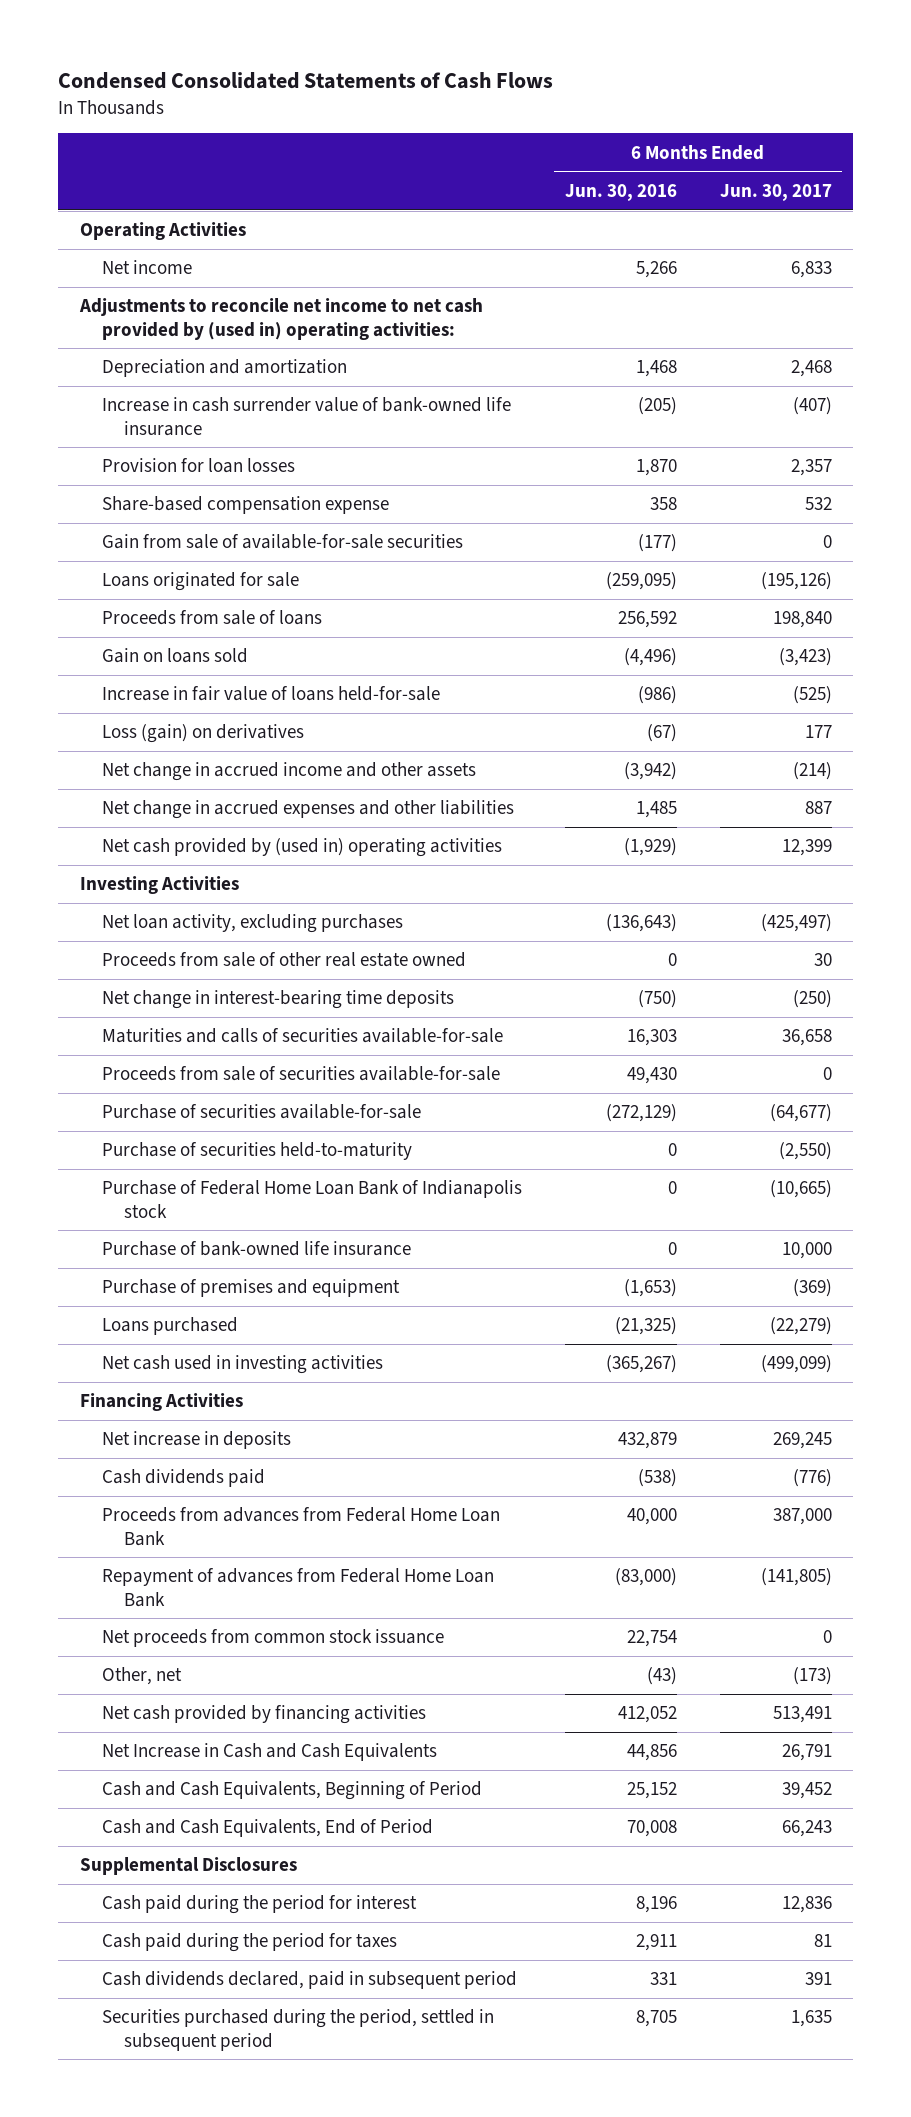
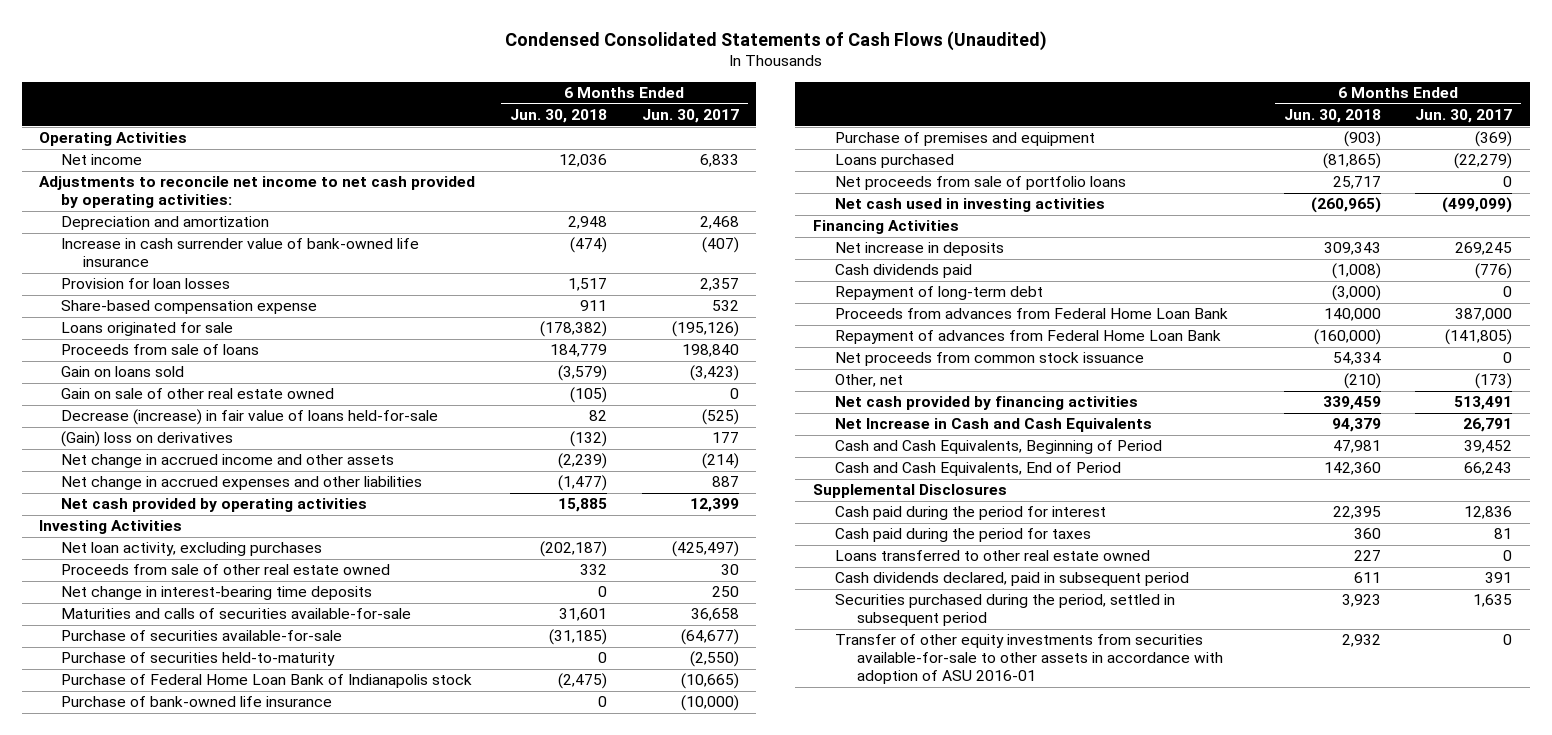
- Condensed Consolidated Statements of Cash Flows
+ Condensed Consolidated Statements of Cash Flows (Unaudited)
- | 6 Months Ended Jun. 30, 2016 | 6 Months Ended Jun. 30, 2017
+ | 6 Months Ended Jun. 30, 2018 | 6 Months Ended Jun. 30, 2017
- Adjustments to reconcile net income to net cash provided by (used in) operating activities:
+ Adjustments to reconcile net income to net cash provided by operating activities:
- Gain from sale of available-for-sale securities | (177) | 0
- Increase in fair value of loans held-for-sale | (986) | (525)
- Loss (gain) on derivatives | (67) | 177
+ Gain on sale of other real estate owned | (105) | 0
+ Decrease (increase) in fair value of loans held-for-sale | 82 | (525)
+ (Gain) loss on derivatives | (132) | 177
- Net cash provided by (used in) operating activities | (1,929) | 12,399
+ Net cash provided by operating activities | 15,885 | 12,399
- Net change in interest-bearing time deposits | (750) | (250)
+ Net change in interest-bearing time deposits | 0 | 250
- Proceeds from sale of securities available-for-sale | 49,430 | 0
- Purchase of bank-owned life insurance | 0 | 10,000
+ Purchase of bank-owned life insurance | 0 | (10,000)
+ Net proceeds from sale of portfolio loans | 25,717 | 0
+ Repayment of long-term debt | (3,000) | 0
+ Loans transferred to other real estate owned | 227 | 0
+ Transfer of other equity investments from securities available-for-sale to other assets in accordance with adoption of ASU 2016-01 | 2,932 | 0

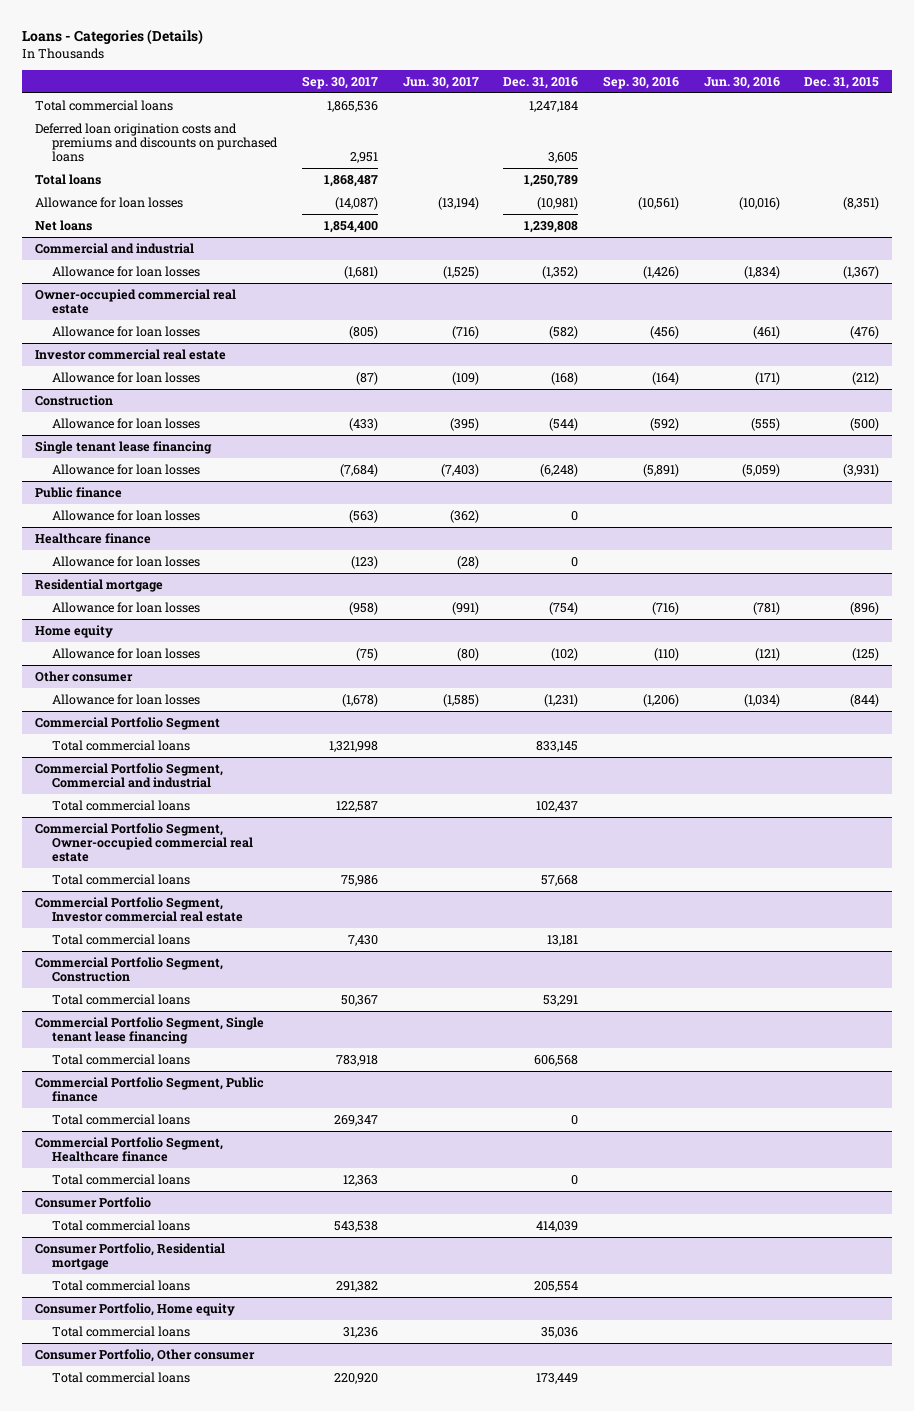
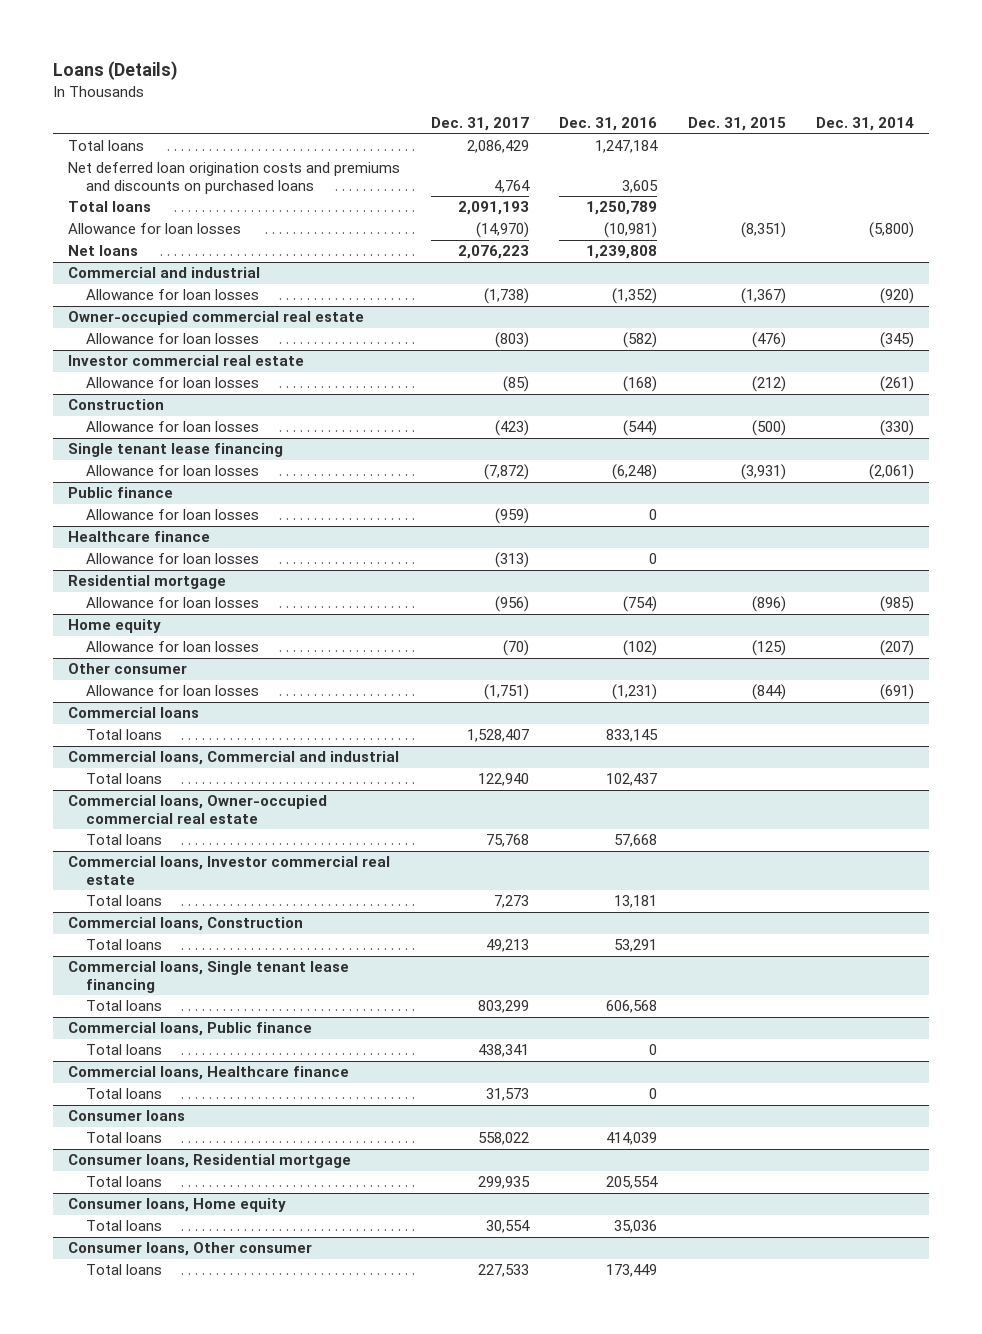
- Loans - Categories (Details)
+ Loans (Details)
- | Sep. 30, 2017 | Jun. 30, 2017 | Dec. 31, 2016 | Sep. 30, 2016 | Jun. 30, 2016 | Dec. 31, 2015
+ | Dec. 31, 2017 | Dec. 31, 2016 | Dec. 31, 2015 | Dec. 31, 2014
- Total commercial loans | 1,865,536 | | 1,247,184 | | |
- Deferred loan origination costs and premiums and discounts on purchased loans | 2,951 | | 3,605 | | |
+ Total loans | 2,086,429 | 1,247,184 | |
+ Net deferred loan origination costs and premiums and discounts on purchased loans | 4,764 | 3,605 | |
- Commercial Portfolio Segment
- Total commercial loans | 1,321,998 | | 833,145 | | |
- Commercial Portfolio Segment, Commercial and industrial
- Total commercial loans | 122,587 | | 102,437 | | |
- Commercial Portfolio Segment, Owner-occupied commercial real estate
- Total commercial loans | 75,986 | | 57,668 | | |
- Commercial Portfolio Segment, Investor commercial real estate
- Total commercial loans | 7,430 | | 13,181 | | |
- Commercial Portfolio Segment, Construction
- Total commercial loans | 50,367 | | 53,291 | | |
- Commercial Portfolio Segment, Single tenant lease financing
- Total commercial loans | 783,918 | | 606,568 | | |
- Commercial Portfolio Segment, Public finance
- Total commercial loans | 269,347 | | 0 | | |
- Commercial Portfolio Segment, Healthcare finance
- Total commercial loans | 12,363 | | 0 | | |
- Consumer Portfolio
- Total commercial loans | 543,538 | | 414,039 | | |
- Consumer Portfolio, Residential mortgage
- Total commercial loans | 291,382 | | 205,554 | | |
- Consumer Portfolio, Home equity
- Total commercial loans | 31,236 | | 35,036 | | |
- Consumer Portfolio, Other consumer
- Total commercial loans | 220,920 | | 173,449 | | |
+ Commercial loans
+ Total loans | 1,528,407 | 833,145 | |
+ Commercial loans, Commercial and industrial
+ Total loans | 122,940 | 102,437 | |
+ Commercial loans, Owner-occupied commercial real estate
+ Total loans | 75,768 | 57,668 | |
+ Commercial loans, Investor commercial real estate
+ Total loans | 7,273 | 13,181 | |
+ Commercial loans, Construction
+ Total loans | 49,213 | 53,291 | |
+ Commercial loans, Single tenant lease financing
+ Total loans | 803,299 | 606,568 | |
+ Commercial loans, Public finance
+ Total loans | 438,341 | 0 | |
+ Commercial loans, Healthcare finance
+ Total loans | 31,573 | 0 | |
+ Consumer loans
+ Total loans | 558,022 | 414,039 | |
+ Consumer loans, Residential mortgage
+ Total loans | 299,935 | 205,554 | |
+ Consumer loans, Home equity
+ Total loans | 30,554 | 35,036 | |
+ Consumer loans, Other consumer
+ Total loans | 227,533 | 173,449 | |

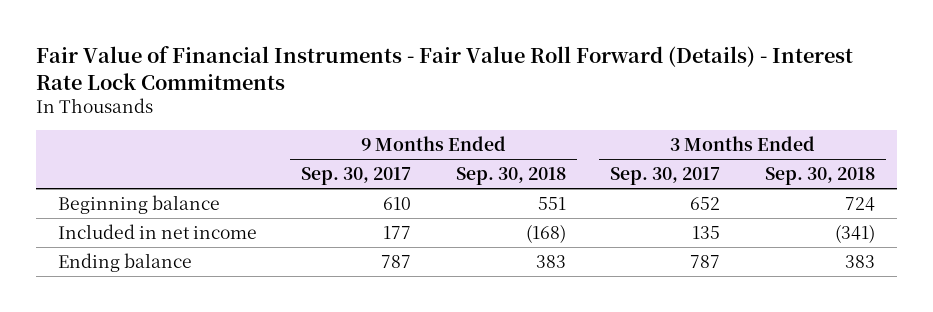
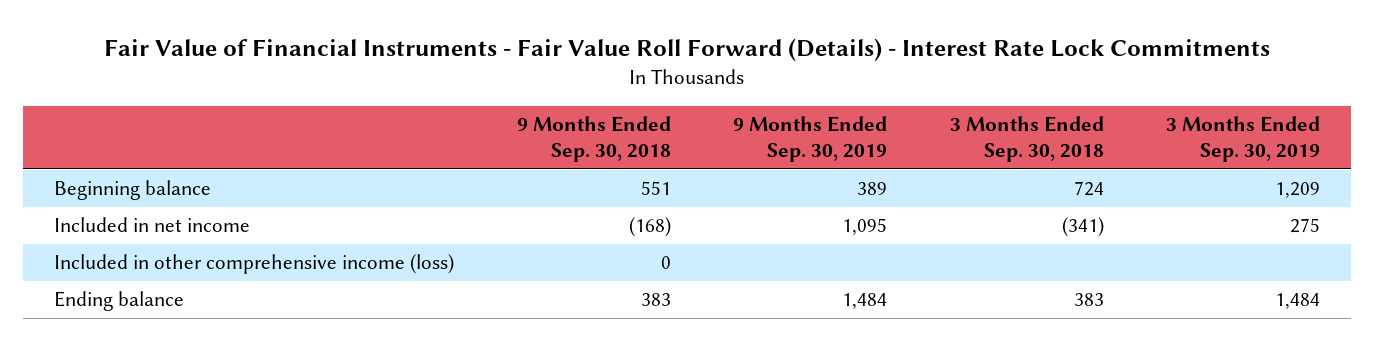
- | 9 Months Ended Sep. 30, 2017 | 9 Months Ended Sep. 30, 2018 | 3 Months Ended Sep. 30, 2017 | 3 Months Ended Sep. 30, 2018
+ | 9 Months Ended Sep. 30, 2018 | 9 Months Ended Sep. 30, 2019 | 3 Months Ended Sep. 30, 2018 | 3 Months Ended Sep. 30, 2019
+ Included in other comprehensive income (loss) | 0 | | |

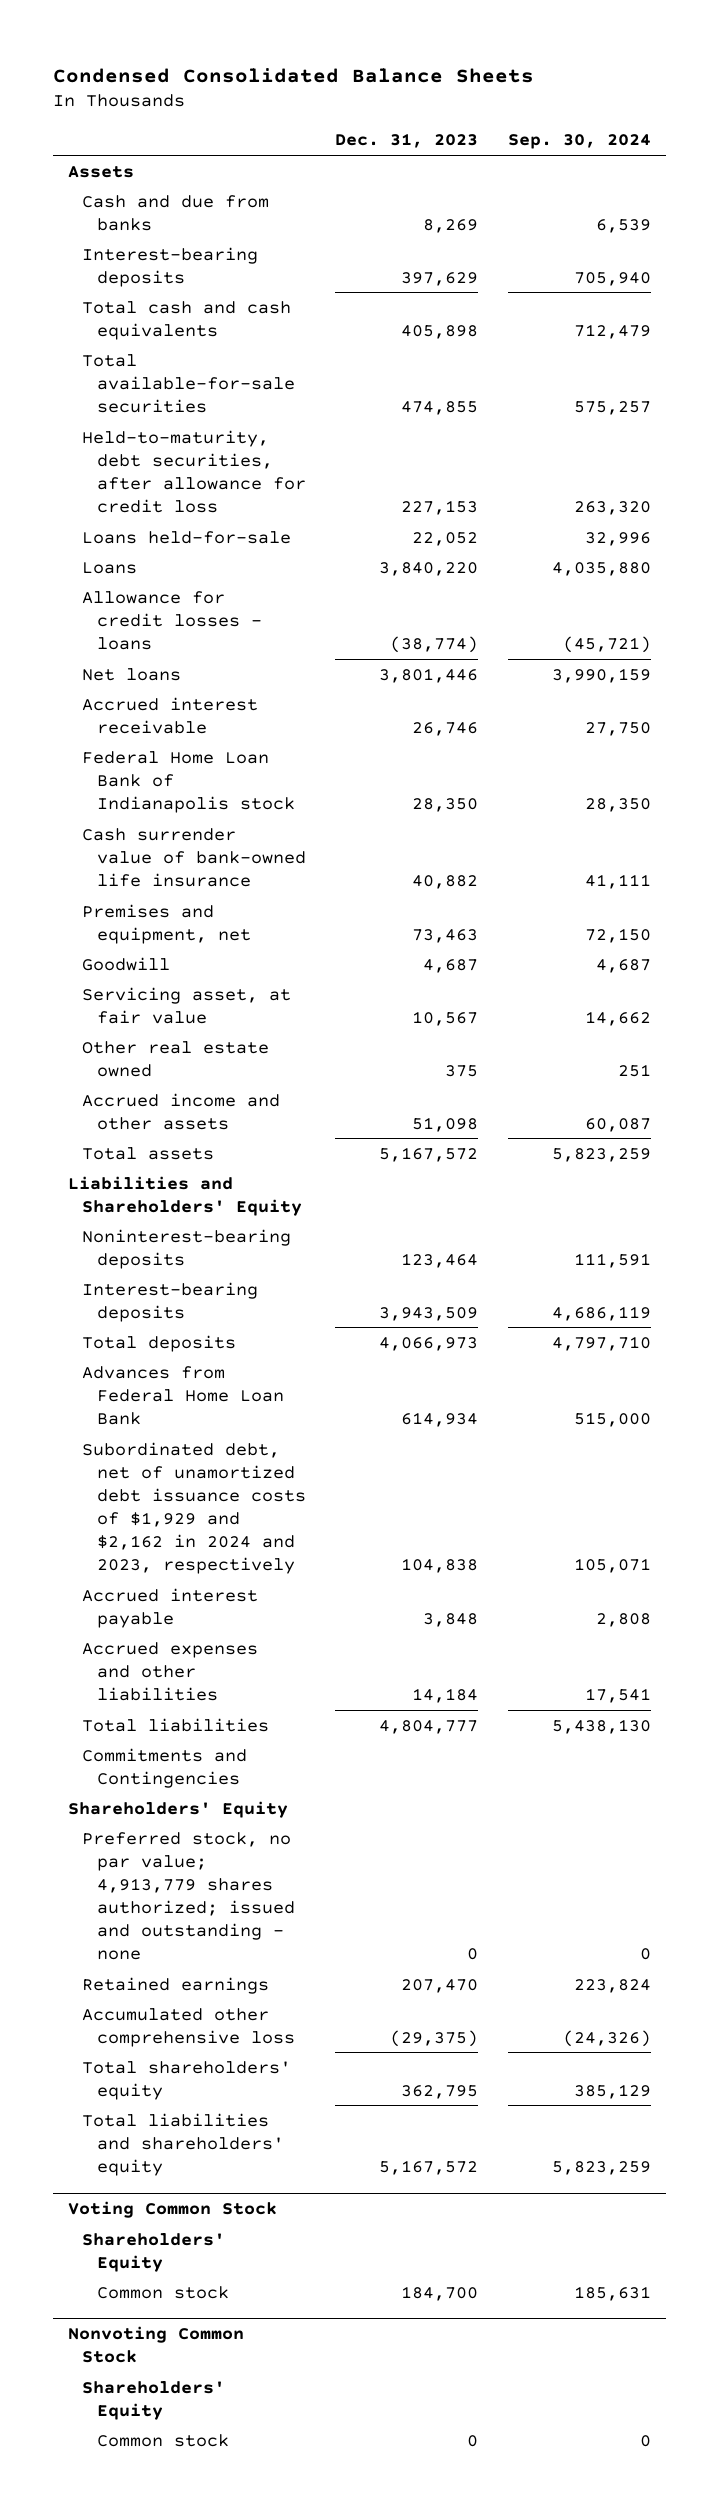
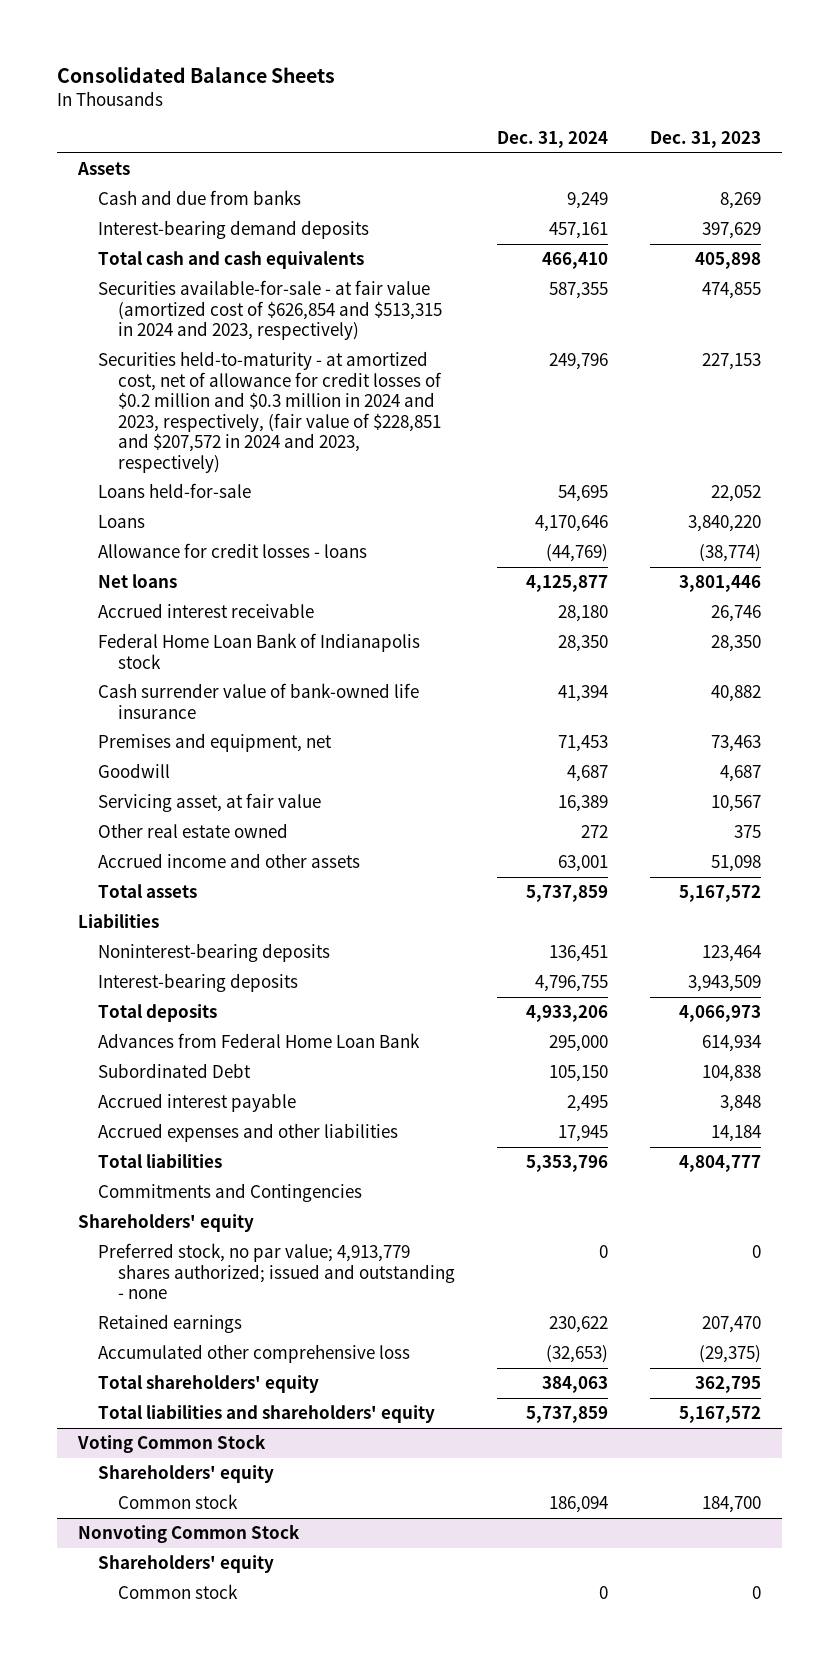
- Condensed Consolidated Balance Sheets
+ Consolidated Balance Sheets
- | Dec. 31, 2023 | Sep. 30, 2024
+ | Dec. 31, 2024 | Dec. 31, 2023
- Interest-bearing deposits | 397,629 | 705,940
+ Interest-bearing demand deposits | 457,161 | 397,629
- Total available-for-sale securities | 474,855 | 575,257
- Held-to-maturity, debt securities, after allowance for credit loss | 227,153 | 263,320
+ Securities available-for-sale - at fair value (amortized cost of $626,854 and $513,315 in 2024 and 2023, respectively) | 587,355 | 474,855
+ Securities held-to-maturity - at amortized cost, net of allowance for credit losses of $0.2 million and $0.3 million in 2024 and 2023, respectively, (fair value of $228,851 and $207,572 in 2024 and 2023, respectively) | 249,796 | 227,153
- Liabilities and Shareholders' Equity
+ Liabilities
- Subordinated debt, net of unamortized debt issuance costs of $1,929 and $2,162 in 2024 and 2023, respectively | 104,838 | 105,071
+ Subordinated Debt | 105,150 | 104,838
- Shareholders' Equity
+ Shareholders' equity
@ Voting Common Stock
- Shareholders' Equity
+ Shareholders' equity
@ Nonvoting Common Stock
- Shareholders' Equity
+ Shareholders' equity

